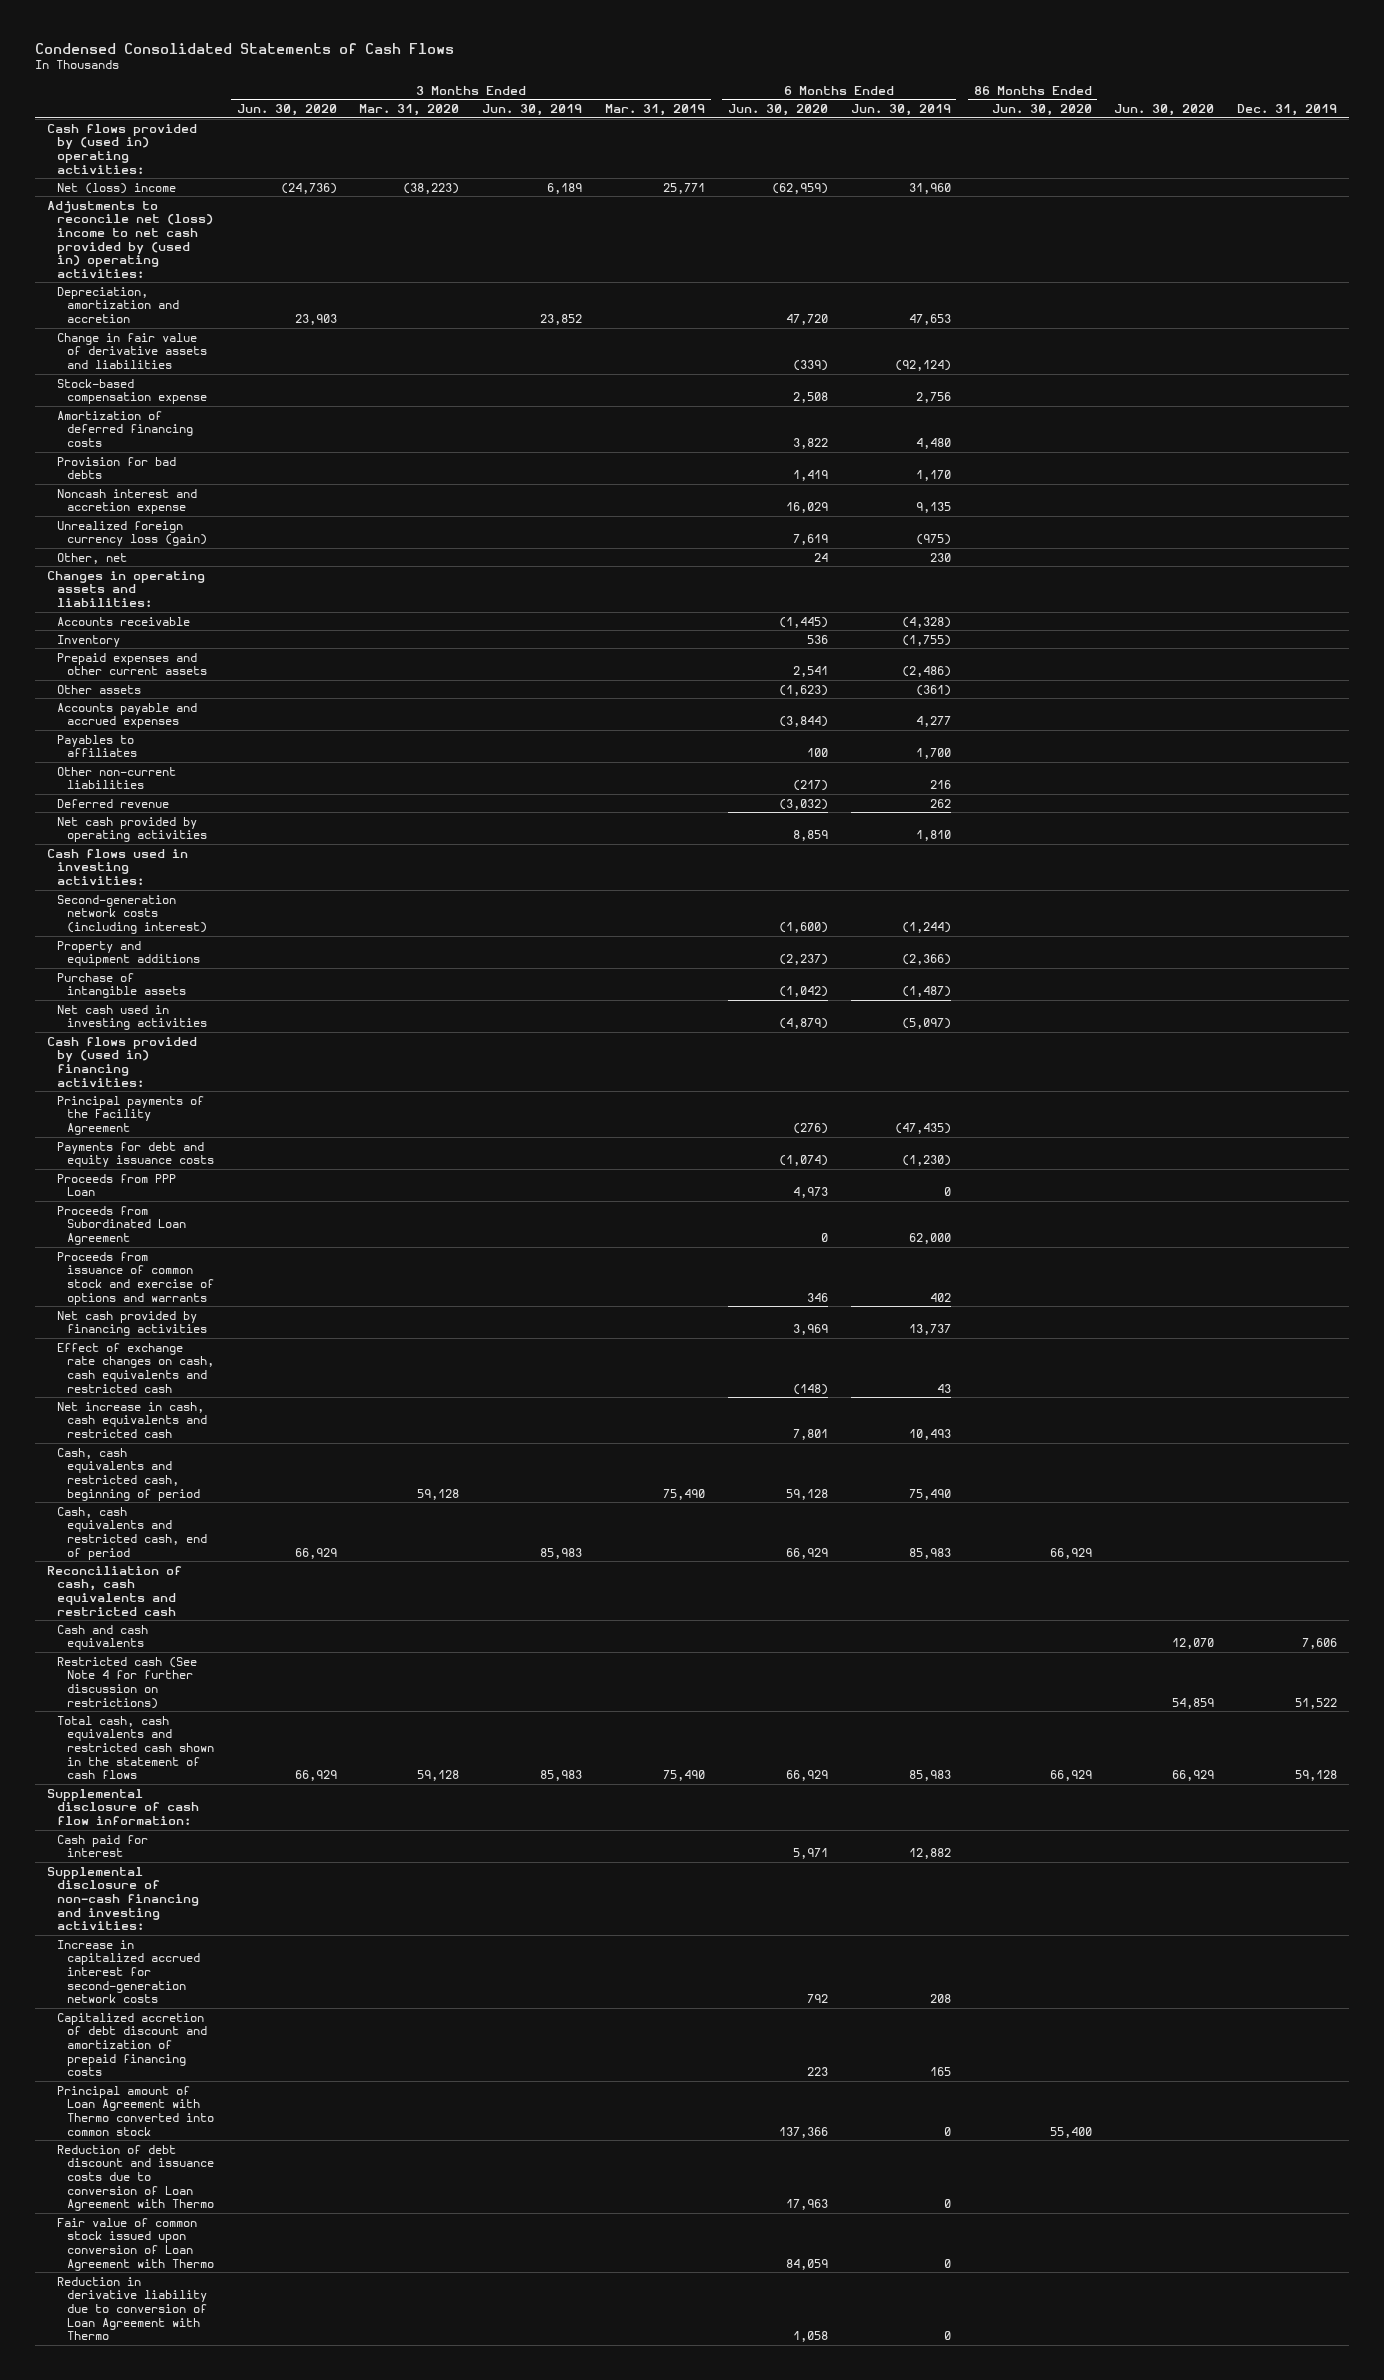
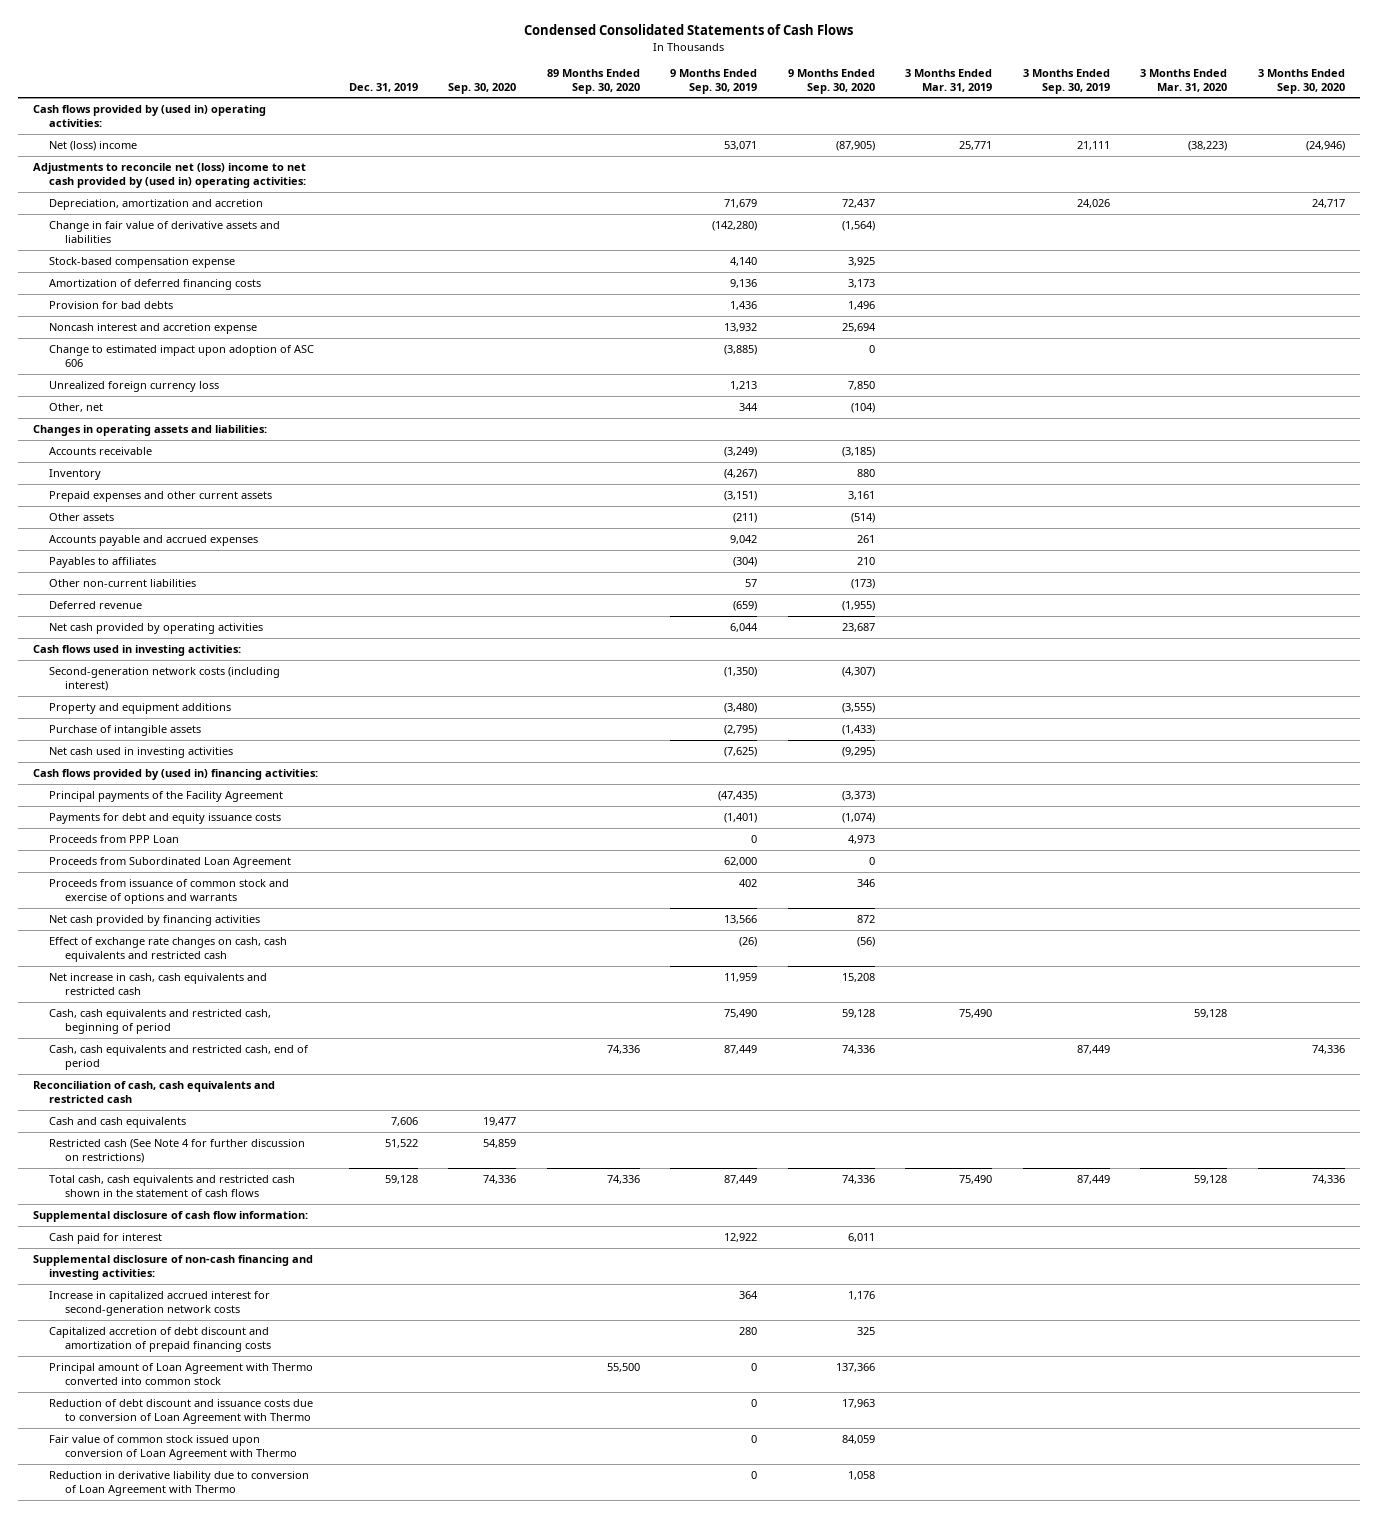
- | 3 Months Ended Jun. 30, 2020 | 3 Months Ended Mar. 31, 2020 | 3 Months Ended Jun. 30, 2019 | 3 Months Ended Mar. 31, 2019 | 6 Months Ended Jun. 30, 2020 | 6 Months Ended Jun. 30, 2019 | 86 Months Ended Jun. 30, 2020 | Jun. 30, 2020 | Dec. 31, 2019
+ | Dec. 31, 2019 | Sep. 30, 2020 | 89 Months Ended Sep. 30, 2020 | 9 Months Ended Sep. 30, 2019 | 9 Months Ended Sep. 30, 2020 | 3 Months Ended Mar. 31, 2019 | 3 Months Ended Sep. 30, 2019 | 3 Months Ended Mar. 31, 2020 | 3 Months Ended Sep. 30, 2020
- Unrealized foreign currency loss (gain) | | | | | 7,619 | (975) | | |
+ Change to estimated impact upon adoption of ASC 606 | | | | (3,885) | 0 | | | |
+ Unrealized foreign currency loss | | | | 1,213 | 7,850 | | | |

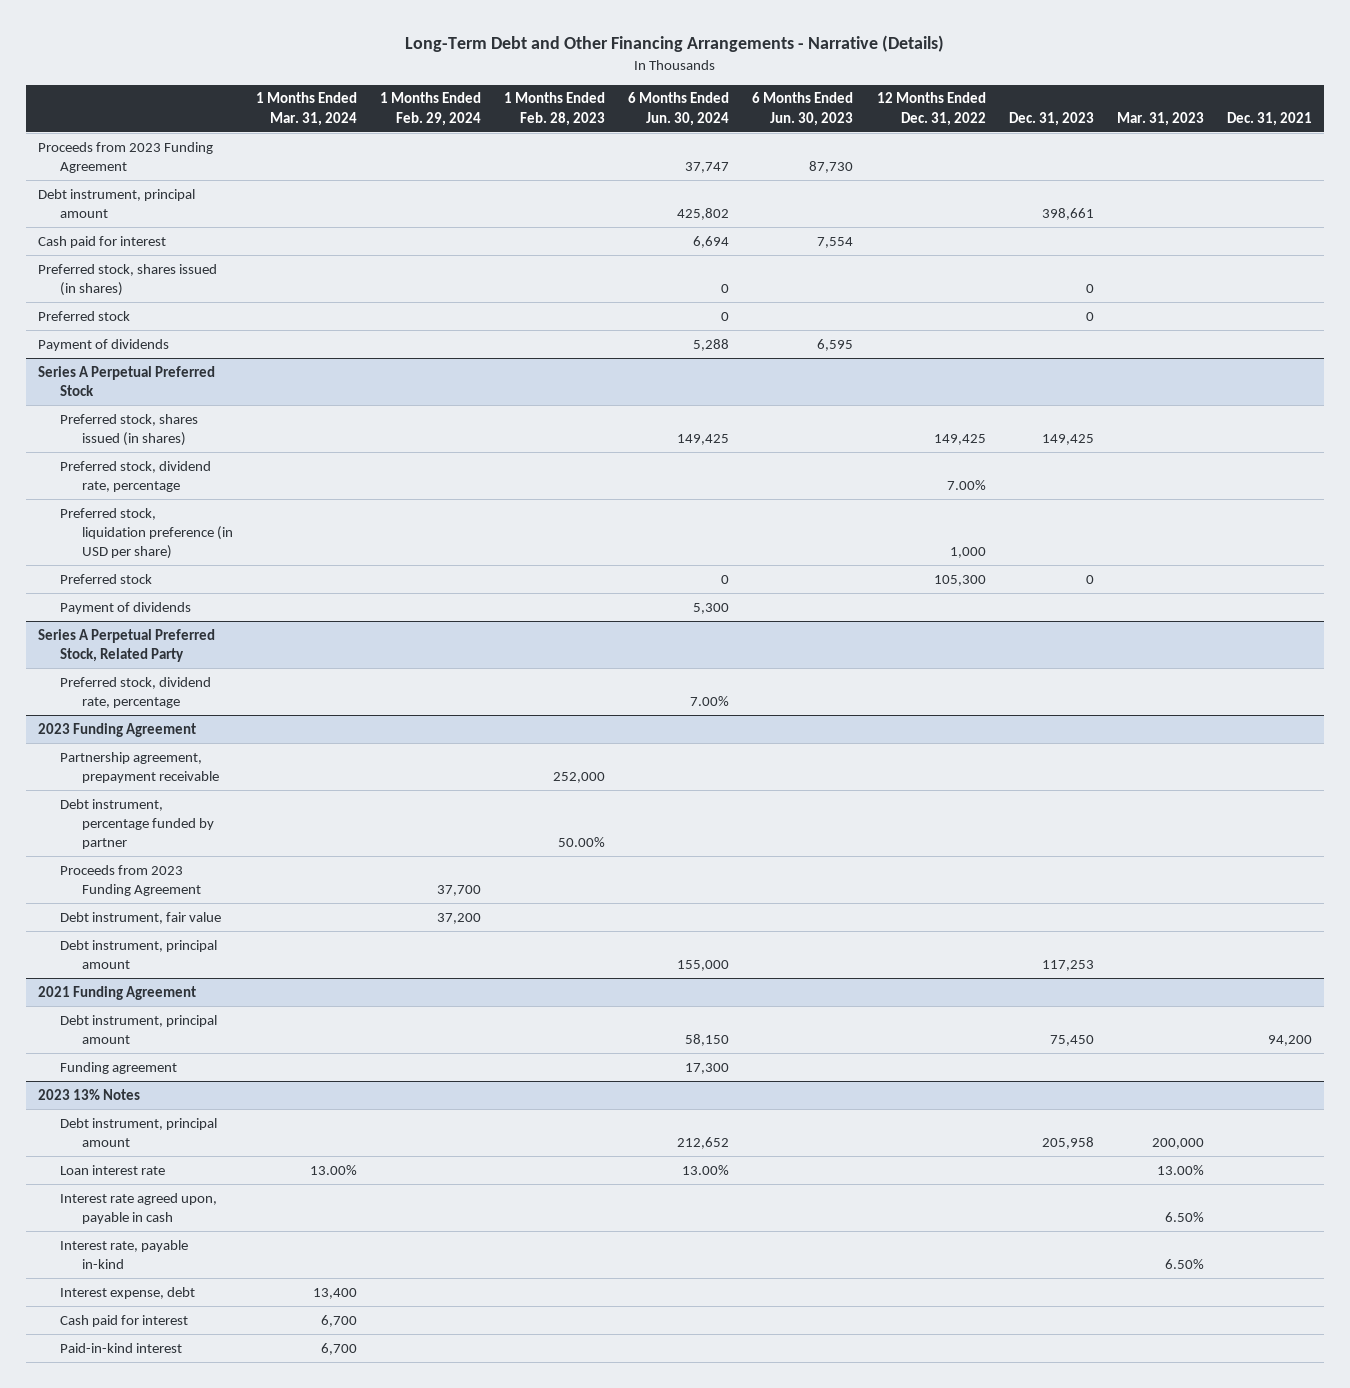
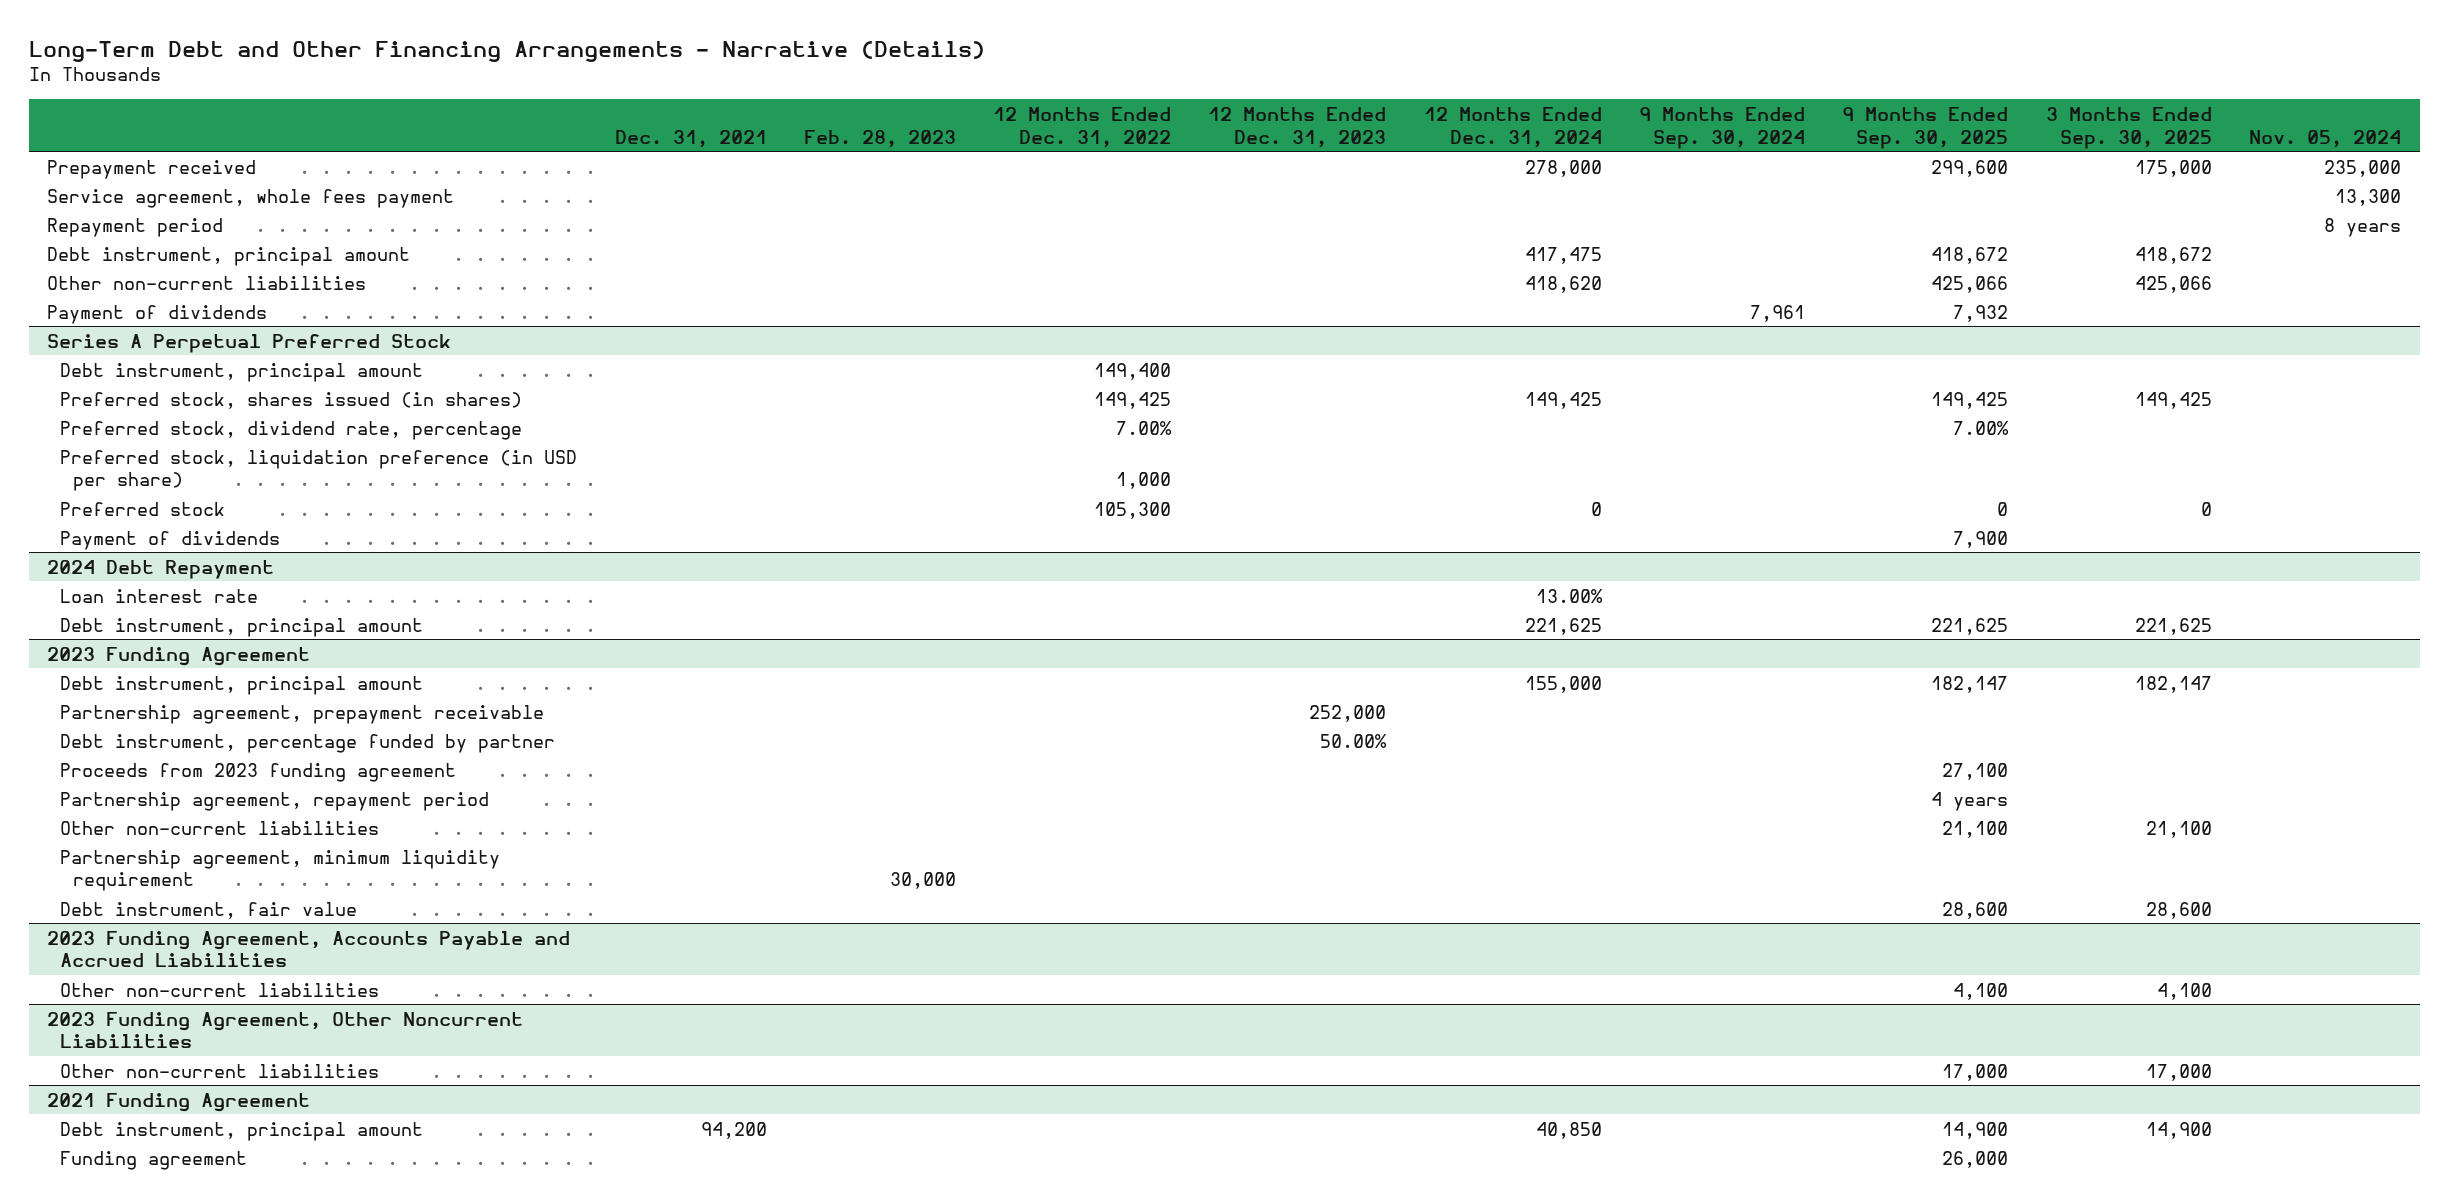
- | 1 Months Ended Mar. 31, 2024 | 1 Months Ended Feb. 29, 2024 | 1 Months Ended Feb. 28, 2023 | 6 Months Ended Jun. 30, 2024 | 6 Months Ended Jun. 30, 2023 | 12 Months Ended Dec. 31, 2022 | Dec. 31, 2023 | Mar. 31, 2023 | Dec. 31, 2021
+ | Dec. 31, 2021 | Feb. 28, 2023 | 12 Months Ended Dec. 31, 2022 | 12 Months Ended Dec. 31, 2023 | 12 Months Ended Dec. 31, 2024 | 9 Months Ended Sep. 30, 2024 | 9 Months Ended Sep. 30, 2025 | 3 Months Ended Sep. 30, 2025 | Nov. 05, 2024
- Proceeds from 2023 Funding Agreement | | | | 37,747 | 87,730 | | | |
+ Prepayment received | | | | | 278,000 | | 299,600 | 175,000 | 235,000
+ Service agreement, whole fees payment | | | | | | | | | 13,300
+ Repayment period | | | | | | | | | 8 years
- Cash paid for interest | | | | 6,694 | 7,554 | | | |
- Preferred stock, shares issued (in shares) | | | | 0 | | | 0 | |
- Preferred stock | | | | 0 | | | 0 | |
+ Other non-current liabilities | | | | | 418,620 | | 425,066 | 425,066 |
@ Series A Perpetual Preferred Stock
+ Debt instrument, principal amount | | | 149,400 | | | | | |
- Series A Perpetual Preferred Stock, Related Party
- Preferred stock, dividend rate, percentage | | | | 7.00% | | | | |
+ 2024 Debt Repayment
+ Loan interest rate | | | | | 13.00% | | | |
+ Debt instrument, principal amount | | | | | 221,625 | | 221,625 | 221,625 |
@ 2023 Funding Agreement
moved up: Debt instrument, principal amount | | | | | 155,000 | | 182,147 | 182,147 |
- Proceeds from 2023 Funding Agreement | | 37,700 | | | | | | |
+ Proceeds from 2023 funding agreement | | | | | | | 27,100 | |
+ Partnership agreement, repayment period | | | | | | | 4 years | |
+ Other non-current liabilities | | | | | | | 21,100 | 21,100 |
+ Partnership agreement, minimum liquidity requirement | | 30,000 | | | | | | |
+ 2023 Funding Agreement, Accounts Payable and Accrued Liabilities
+ Other non-current liabilities | | | | | | | 4,100 | 4,100 |
+ 2023 Funding Agreement, Other Noncurrent Liabilities
+ Other non-current liabilities | | | | | | | 17,000 | 17,000 |
- 2023 13% Notes
- Debt instrument, principal amount | | | | 212,652 | | | 205,958 | 200,000 |
- Loan interest rate | 13.00% | | | 13.00% | | | | 13.00% |
- Interest rate agreed upon, payable in cash | | | | | | | | 6.50% |
- Interest rate, payable in-kind | | | | | | | | 6.50% |
- Interest expense, debt | 13,400 | | | | | | | |
- Cash paid for interest | 6,700 | | | | | | | |
- Paid-in-kind interest | 6,700 | | | | | | | |

